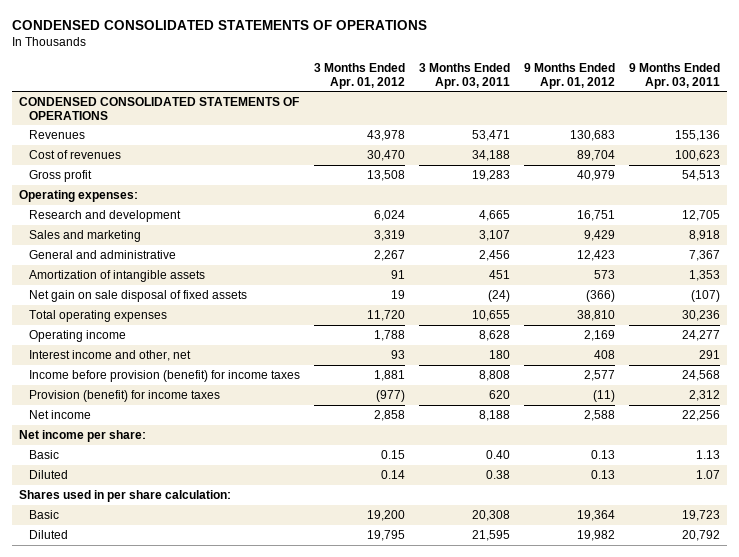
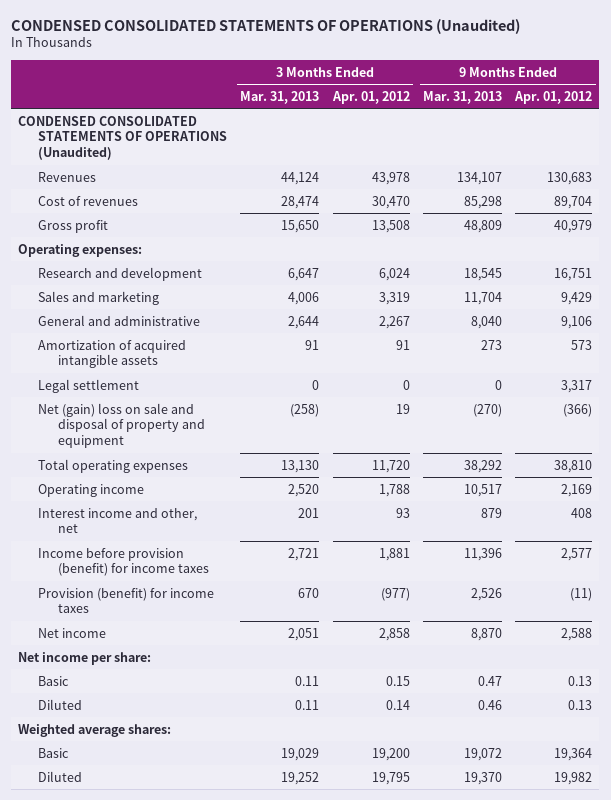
- CONDENSED CONSOLIDATED STATEMENTS OF OPERATIONS
+ CONDENSED CONSOLIDATED STATEMENTS OF OPERATIONS (Unaudited)
- | 3 Months Ended Apr. 01, 2012 | 3 Months Ended Apr. 03, 2011 | 9 Months Ended Apr. 01, 2012 | 9 Months Ended Apr. 03, 2011
+ | 3 Months Ended Mar. 31, 2013 | 3 Months Ended Apr. 01, 2012 | 9 Months Ended Mar. 31, 2013 | 9 Months Ended Apr. 01, 2012
- CONDENSED CONSOLIDATED STATEMENTS OF OPERATIONS
+ CONDENSED CONSOLIDATED STATEMENTS OF OPERATIONS (Unaudited)
- General and administrative | 2,267 | 2,456 | 12,423 | 7,367
- Amortization of intangible assets | 91 | 451 | 573 | 1,353
- Net gain on sale disposal of fixed assets | 19 | (24) | (366) | (107)
+ General and administrative | 2,644 | 2,267 | 8,040 | 9,106
+ Amortization of acquired intangible assets | 91 | 91 | 273 | 573
+ Legal settlement | 0 | 0 | 0 | 3,317
+ Net (gain) loss on sale and disposal of property and equipment | (258) | 19 | (270) | (366)
- Shares used in per share calculation:
+ Weighted average shares:

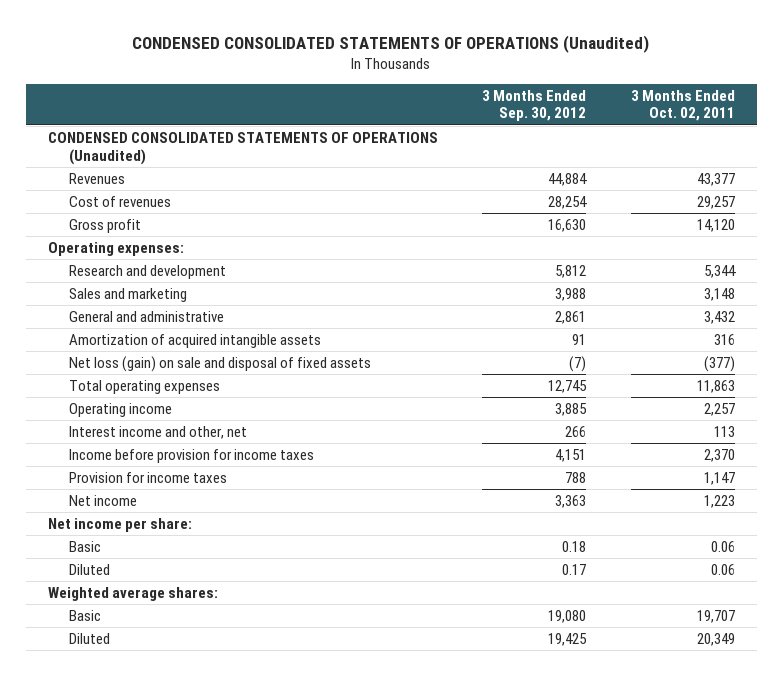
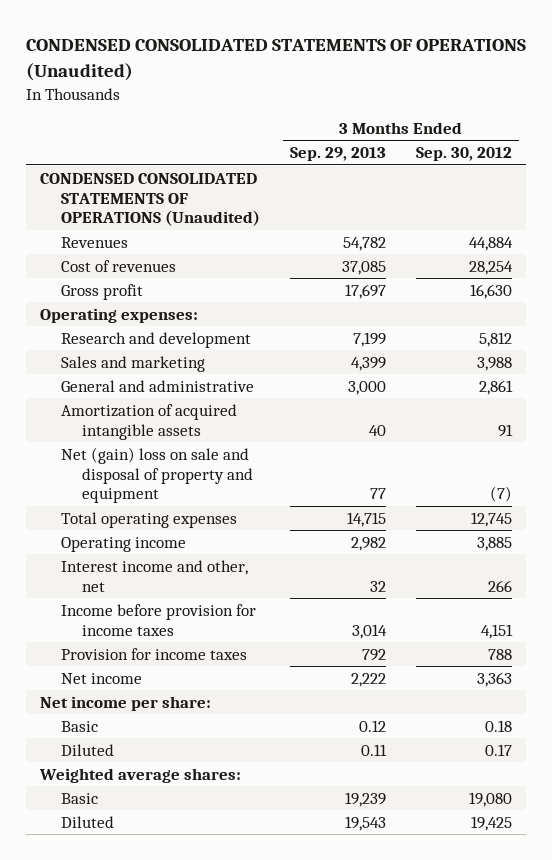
- | 3 Months Ended Sep. 30, 2012 | 3 Months Ended Oct. 02, 2011
+ | 3 Months Ended Sep. 29, 2013 | 3 Months Ended Sep. 30, 2012
- Net loss (gain) on sale and disposal of fixed assets | (7) | (377)
+ Net (gain) loss on sale and disposal of property and equipment | 77 | (7)

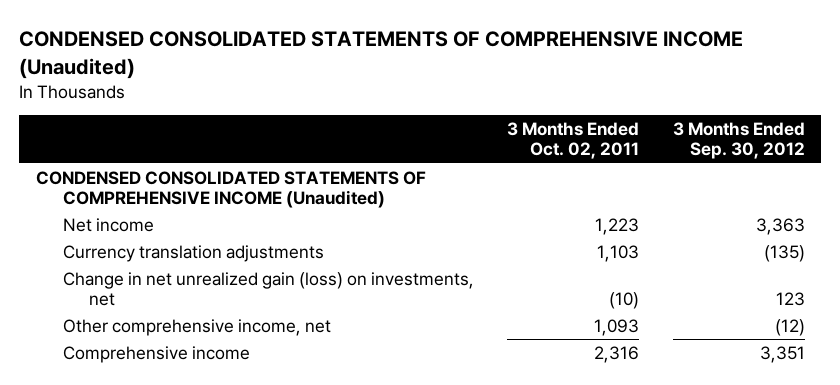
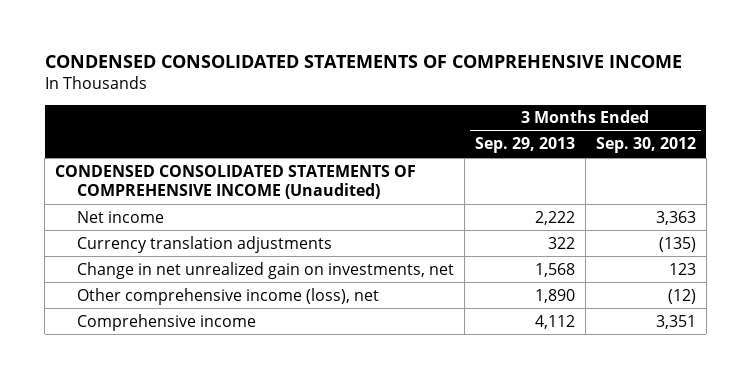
- CONDENSED CONSOLIDATED STATEMENTS OF COMPREHENSIVE INCOME (Unaudited)
+ CONDENSED CONSOLIDATED STATEMENTS OF COMPREHENSIVE INCOME
- | 3 Months Ended Oct. 02, 2011 | 3 Months Ended Sep. 30, 2012
+ | 3 Months Ended Sep. 29, 2013 | 3 Months Ended Sep. 30, 2012
- Change in net unrealized gain (loss) on investments, net | (10) | 123
- Other comprehensive income, net | 1,093 | (12)
+ Change in net unrealized gain on investments, net | 1,568 | 123
+ Other comprehensive income (loss), net | 1,890 | (12)

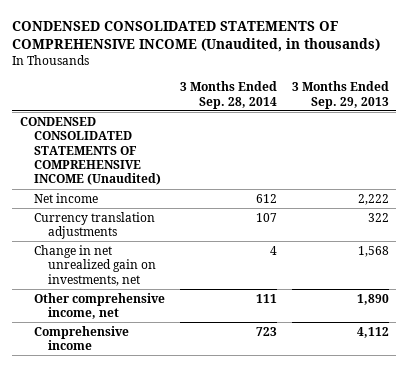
- CONDENSED CONSOLIDATED STATEMENTS OF COMPREHENSIVE INCOME
+ CONDENSED CONSOLIDATED STATEMENTS OF COMPREHENSIVE INCOME (Unaudited, in thousands)
- | 3 Months Ended Sep. 29, 2013 | 3 Months Ended Sep. 30, 2012
+ | 3 Months Ended Sep. 28, 2014 | 3 Months Ended Sep. 29, 2013
- Other comprehensive income (loss), net | 1,890 | (12)
+ Other comprehensive income, net | 111 | 1,890

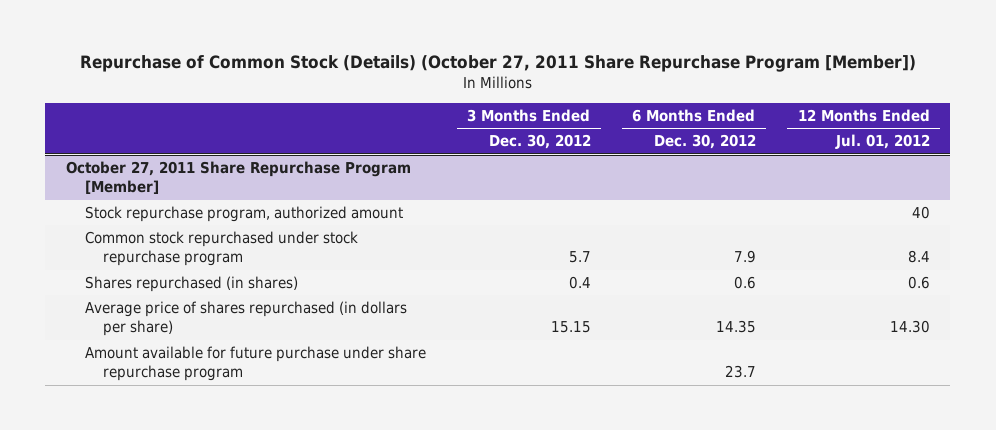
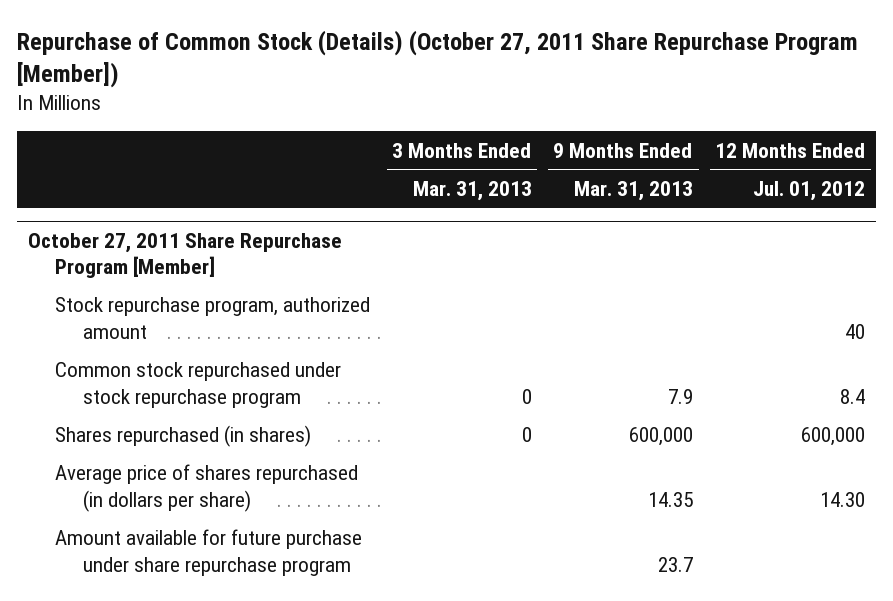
- | 3 Months Ended Dec. 30, 2012 | 6 Months Ended Dec. 30, 2012 | 12 Months Ended Jul. 01, 2012
+ | 3 Months Ended Mar. 31, 2013 | 9 Months Ended Mar. 31, 2013 | 12 Months Ended Jul. 01, 2012
@ October 27, 2011 Share Repurchase Program [Member]
- Shares repurchased (in shares) | 0.4 | 0.6 | 0.6
+ Shares repurchased (in shares) | 0 | 600,000 | 600,000

